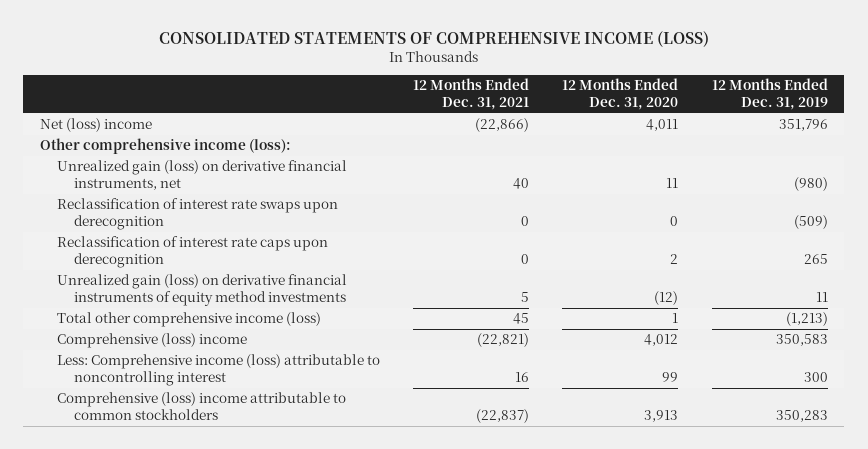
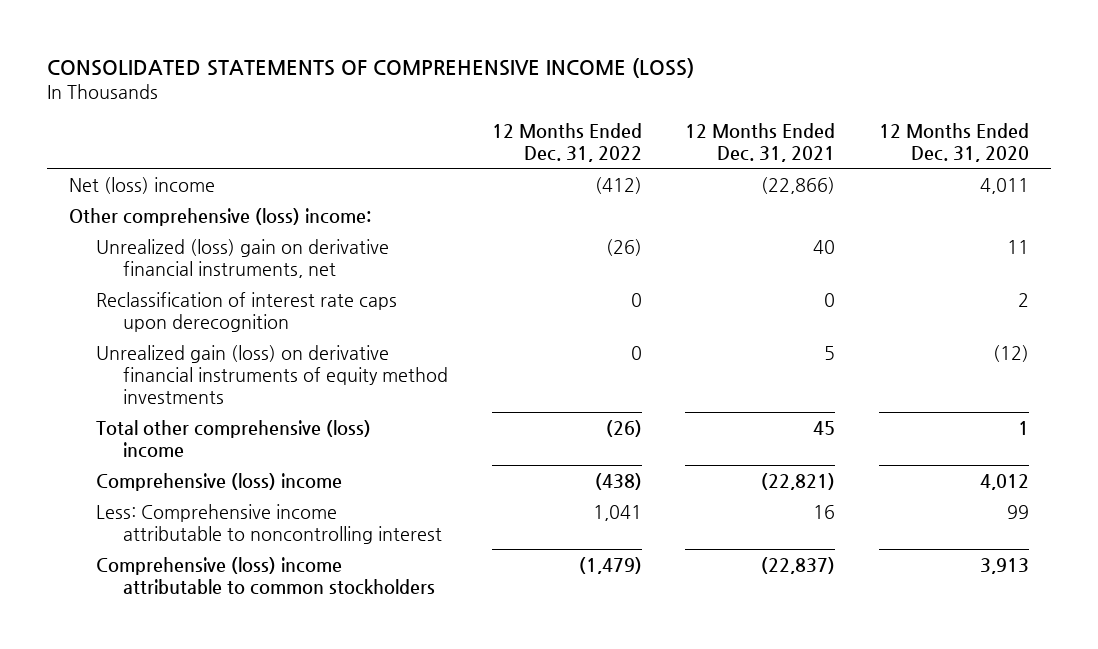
- | 12 Months Ended Dec. 31, 2021 | 12 Months Ended Dec. 31, 2020 | 12 Months Ended Dec. 31, 2019
+ | 12 Months Ended Dec. 31, 2022 | 12 Months Ended Dec. 31, 2021 | 12 Months Ended Dec. 31, 2020
- Other comprehensive income (loss):
- Unrealized gain (loss) on derivative financial instruments, net | 40 | 11 | (980)
- Reclassification of interest rate swaps upon derecognition | 0 | 0 | (509)
+ Other comprehensive (loss) income:
+ Unrealized (loss) gain on derivative financial instruments, net | (26) | 40 | 11
- Total other comprehensive income (loss) | 45 | 1 | (1,213)
+ Total other comprehensive (loss) income | (26) | 45 | 1
- Less: Comprehensive income (loss) attributable to noncontrolling interest | 16 | 99 | 300
+ Less: Comprehensive income attributable to noncontrolling interest | 1,041 | 16 | 99

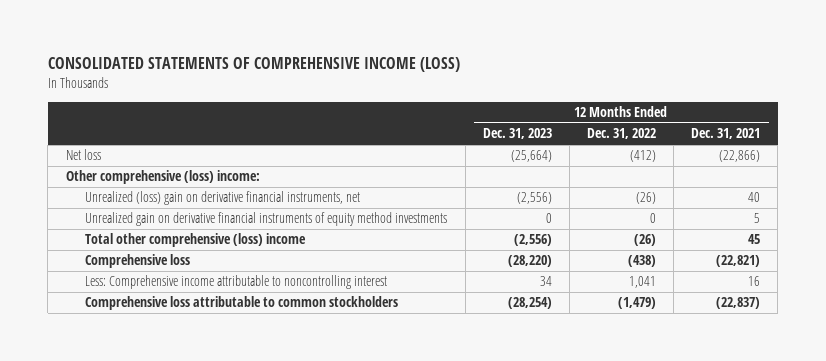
- | 12 Months Ended Dec. 31, 2022 | 12 Months Ended Dec. 31, 2021 | 12 Months Ended Dec. 31, 2020
+ | 12 Months Ended Dec. 31, 2023 | 12 Months Ended Dec. 31, 2022 | 12 Months Ended Dec. 31, 2021
- Net (loss) income | (412) | (22,866) | 4,011
+ Net loss | (25,664) | (412) | (22,866)
- Reclassification of interest rate caps upon derecognition | 0 | 0 | 2
- Unrealized gain (loss) on derivative financial instruments of equity method investments | 0 | 5 | (12)
+ Unrealized gain on derivative financial instruments of equity method investments | 0 | 0 | 5
- Comprehensive (loss) income | (438) | (22,821) | 4,012
+ Comprehensive loss | (28,220) | (438) | (22,821)
- Comprehensive (loss) income attributable to common stockholders | (1,479) | (22,837) | 3,913
+ Comprehensive loss attributable to common stockholders | (28,254) | (1,479) | (22,837)

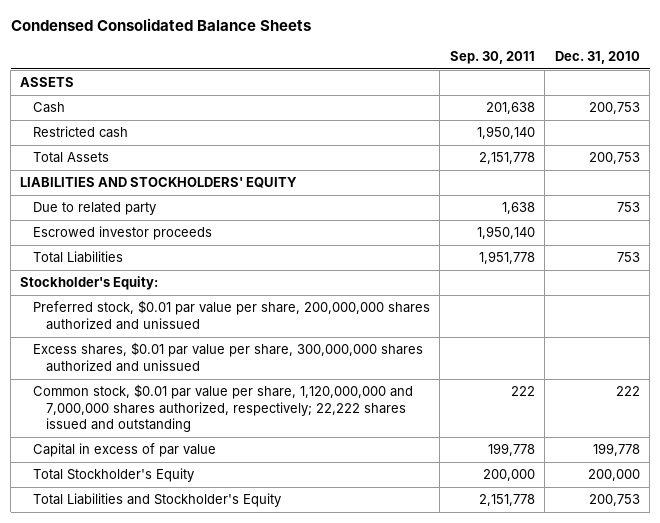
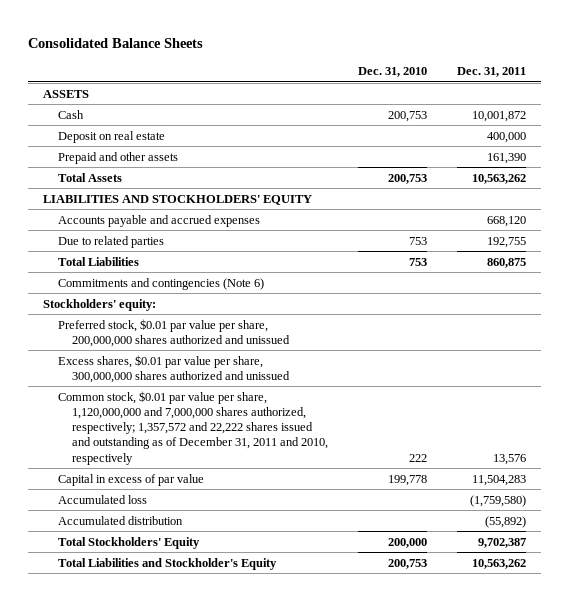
- Condensed Consolidated Balance Sheets
+ Consolidated Balance Sheets
- | Sep. 30, 2011 | Dec. 31, 2010
+ | Dec. 31, 2010 | Dec. 31, 2011
- Restricted cash | 1,950,140 |
+ Deposit on real estate | | 400,000
+ Prepaid and other assets | | 161,390
- Due to related party | 1,638 | 753
- Escrowed investor proceeds | 1,950,140 |
+ Accounts payable and accrued expenses | | 668,120
+ Due to related parties | 753 | 192,755
- Stockholder's Equity:
+ Commitments and contingencies (Note 6)
+ Stockholders' equity:
- Common stock, $0.01 par value per share, 1,120,000,000 and 7,000,000 shares authorized, respectively; 22,222 shares issued and outstanding | 222 | 222
+ Common stock, $0.01 par value per share, 1,120,000,000 and 7,000,000 shares authorized, respectively; 1,357,572 and 22,222 shares issued and outstanding as of December 31, 2011 and 2010, respectively | 222 | 13,576
- Total Stockholder's Equity | 200,000 | 200,000
+ Accumulated loss | | (1,759,580)
+ Accumulated distribution | | (55,892)
+ Total Stockholders' Equity | 200,000 | 9,702,387

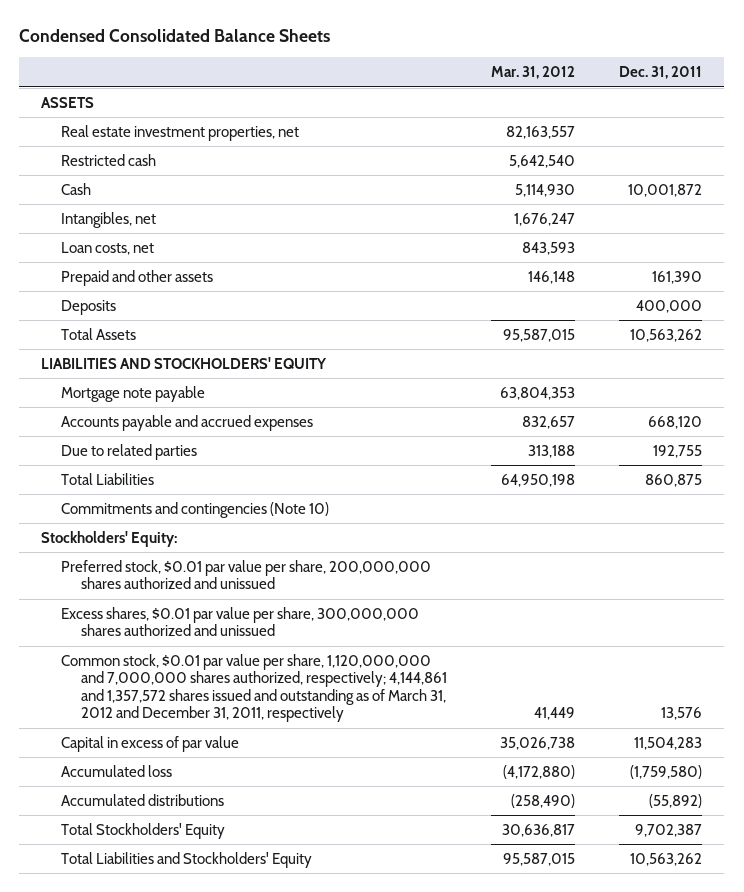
- Consolidated Balance Sheets
+ Condensed Consolidated Balance Sheets
- | Dec. 31, 2010 | Dec. 31, 2011
+ | Mar. 31, 2012 | Dec. 31, 2011
+ Real estate investment properties, net | 82,163,557 |
+ Restricted cash | 5,642,540 |
- Deposit on real estate | | 400,000
+ Intangibles, net | 1,676,247 |
+ Loan costs, net | 843,593 |
+ Deposits | | 400,000
+ Mortgage note payable | 63,804,353 |
- Commitments and contingencies (Note 6)
- Stockholders' equity:
+ Commitments and contingencies (Note 10)
+ Stockholders' Equity:
- Common stock, $0.01 par value per share, 1,120,000,000 and 7,000,000 shares authorized, respectively; 1,357,572 and 22,222 shares issued and outstanding as of December 31, 2011 and 2010, respectively | 222 | 13,576
+ Common stock, $0.01 par value per share, 1,120,000,000 and 7,000,000 shares authorized, respectively; 4,144,861 and 1,357,572 shares issued and outstanding as of March 31, 2012 and December 31, 2011, respectively | 41,449 | 13,576
- Accumulated distribution | | (55,892)
+ Accumulated distributions | (258,490) | (55,892)
- Total Liabilities and Stockholder's Equity | 200,753 | 10,563,262
+ Total Liabilities and Stockholders' Equity | 95,587,015 | 10,563,262

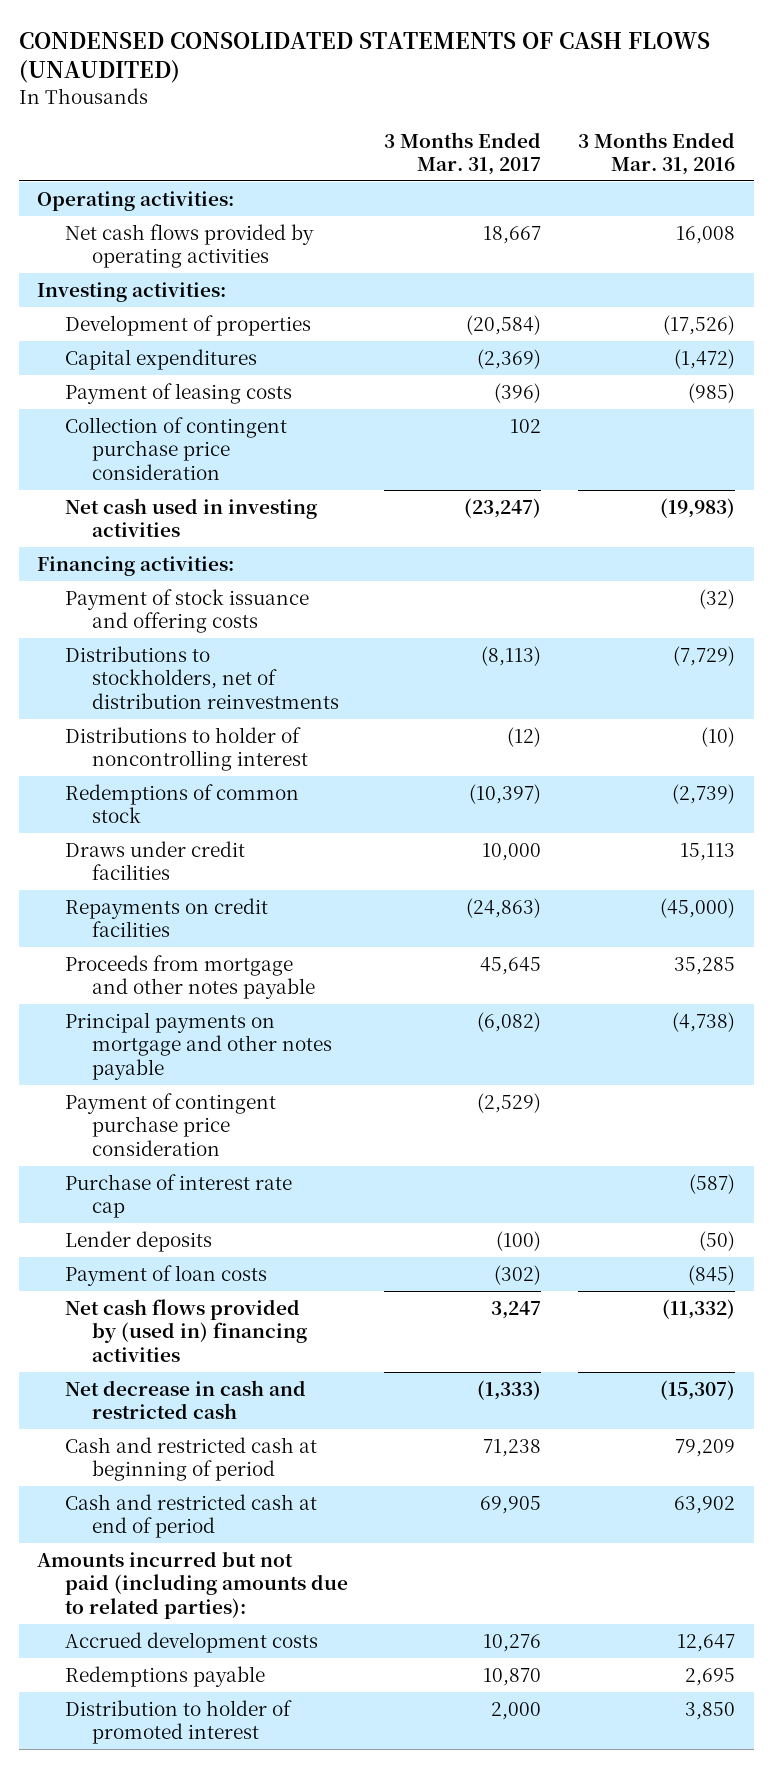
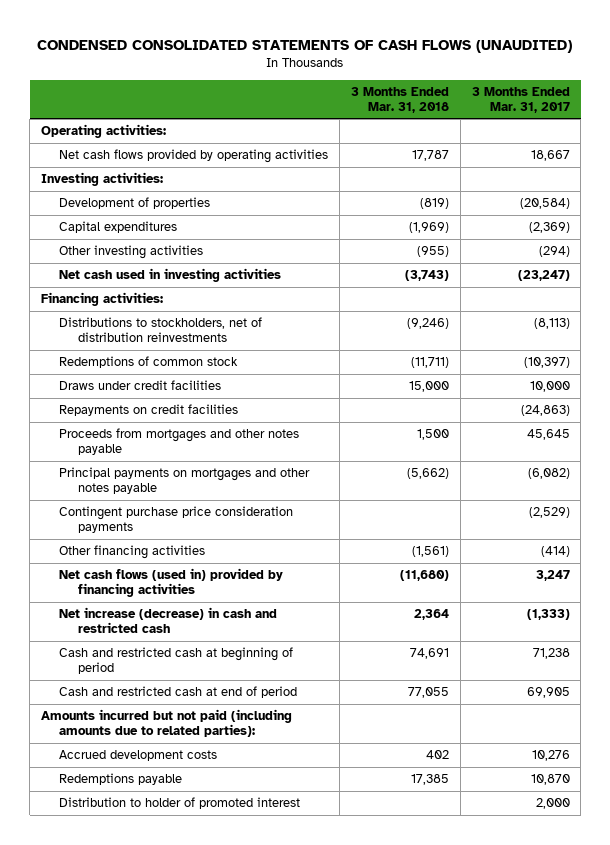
- | 3 Months Ended Mar. 31, 2017 | 3 Months Ended Mar. 31, 2016
+ | 3 Months Ended Mar. 31, 2018 | 3 Months Ended Mar. 31, 2017
- Payment of leasing costs | (396) | (985)
- Collection of contingent purchase price consideration | 102 |
+ Other investing activities | (955) | (294)
- Payment of stock issuance and offering costs | | (32)
- Distributions to holder of noncontrolling interest | (12) | (10)
- Proceeds from mortgage and other notes payable | 45,645 | 35,285
- Principal payments on mortgage and other notes payable | (6,082) | (4,738)
- Payment of contingent purchase price consideration | (2,529) |
- Purchase of interest rate cap | | (587)
- Lender deposits | (100) | (50)
- Payment of loan costs | (302) | (845)
- Net cash flows provided by (used in) financing activities | 3,247 | (11,332)
- Net decrease in cash and restricted cash | (1,333) | (15,307)
+ Proceeds from mortgages and other notes payable | 1,500 | 45,645
+ Principal payments on mortgages and other notes payable | (5,662) | (6,082)
+ Contingent purchase price consideration payments | | (2,529)
+ Other financing activities | (1,561) | (414)
+ Net cash flows (used in) provided by financing activities | (11,680) | 3,247
+ Net increase (decrease) in cash and restricted cash | 2,364 | (1,333)

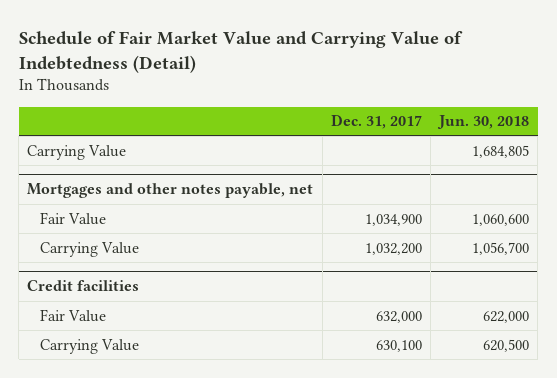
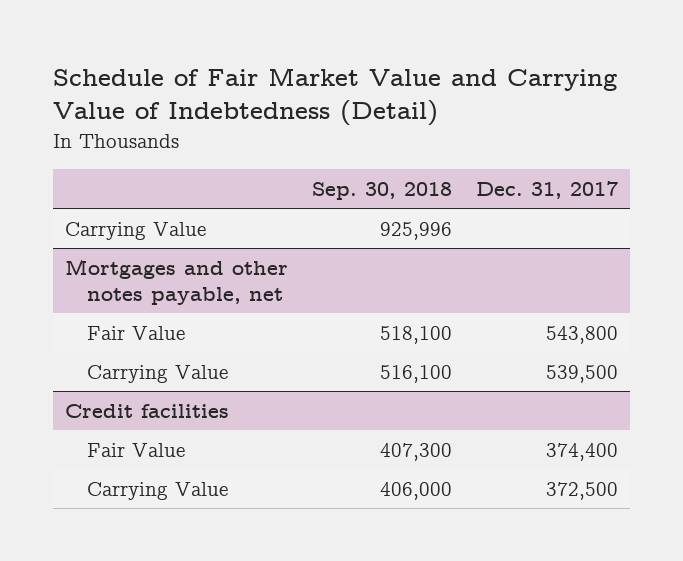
- | Dec. 31, 2017 | Jun. 30, 2018
+ | Sep. 30, 2018 | Dec. 31, 2017
@ Mortgages and other notes payable, net
- Fair Value | 1,034,900 | 1,060,600
- Carrying Value | 1,032,200 | 1,056,700
+ Fair Value | 518,100 | 543,800
+ Carrying Value | 516,100 | 539,500
@ Credit facilities
- Fair Value | 632,000 | 622,000
- Carrying Value | 630,100 | 620,500
+ Fair Value | 407,300 | 374,400
+ Carrying Value | 406,000 | 372,500

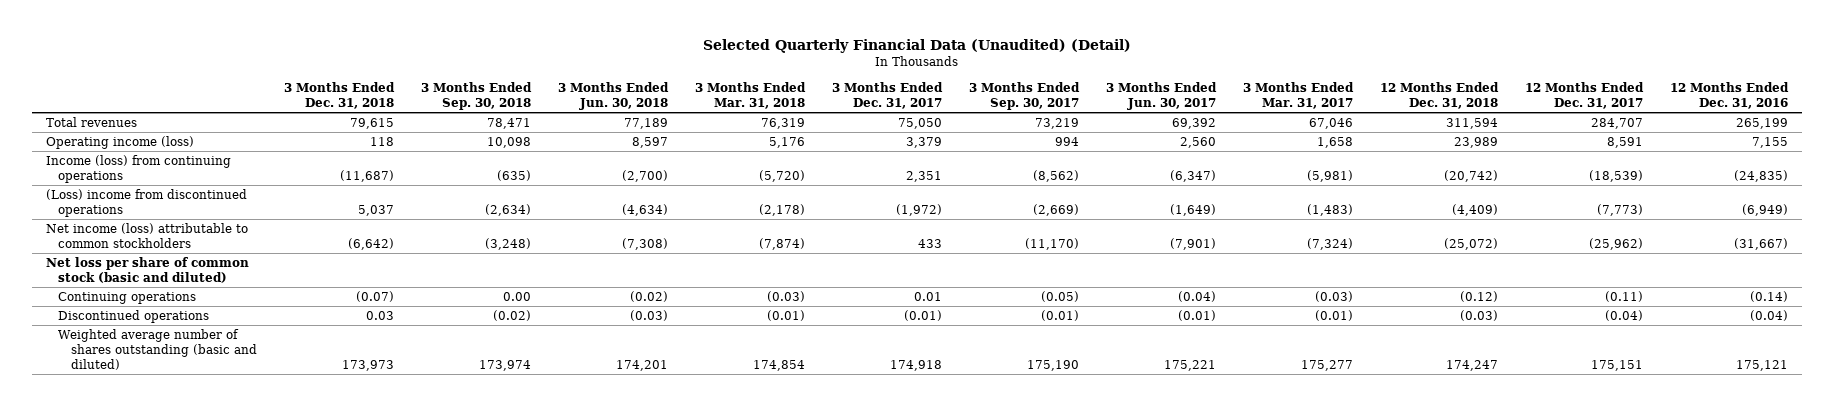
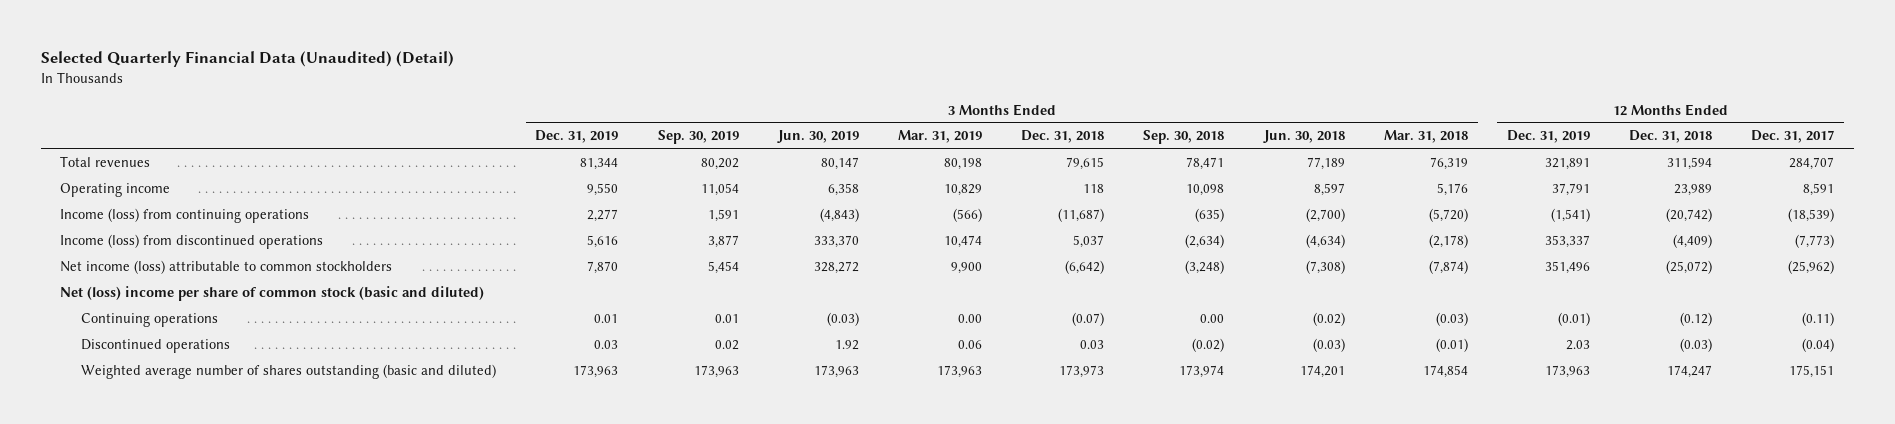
- | 3 Months Ended Dec. 31, 2018 | 3 Months Ended Sep. 30, 2018 | 3 Months Ended Jun. 30, 2018 | 3 Months Ended Mar. 31, 2018 | 3 Months Ended Dec. 31, 2017 | 3 Months Ended Sep. 30, 2017 | 3 Months Ended Jun. 30, 2017 | 3 Months Ended Mar. 31, 2017 | 12 Months Ended Dec. 31, 2018 | 12 Months Ended Dec. 31, 2017 | 12 Months Ended Dec. 31, 2016
+ | 3 Months Ended Dec. 31, 2019 | 3 Months Ended Sep. 30, 2019 | 3 Months Ended Jun. 30, 2019 | 3 Months Ended Mar. 31, 2019 | 3 Months Ended Dec. 31, 2018 | 3 Months Ended Sep. 30, 2018 | 3 Months Ended Jun. 30, 2018 | 3 Months Ended Mar. 31, 2018 | 12 Months Ended Dec. 31, 2019 | 12 Months Ended Dec. 31, 2018 | 12 Months Ended Dec. 31, 2017
- Operating income (loss) | 118 | 10,098 | 8,597 | 5,176 | 3,379 | 994 | 2,560 | 1,658 | 23,989 | 8,591 | 7,155
+ Operating income | 9,550 | 11,054 | 6,358 | 10,829 | 118 | 10,098 | 8,597 | 5,176 | 37,791 | 23,989 | 8,591
- (Loss) income from discontinued operations | 5,037 | (2,634) | (4,634) | (2,178) | (1,972) | (2,669) | (1,649) | (1,483) | (4,409) | (7,773) | (6,949)
+ Income (loss) from discontinued operations | 5,616 | 3,877 | 333,370 | 10,474 | 5,037 | (2,634) | (4,634) | (2,178) | 353,337 | (4,409) | (7,773)
- Net loss per share of common stock (basic and diluted)
+ Net (loss) income per share of common stock (basic and diluted)

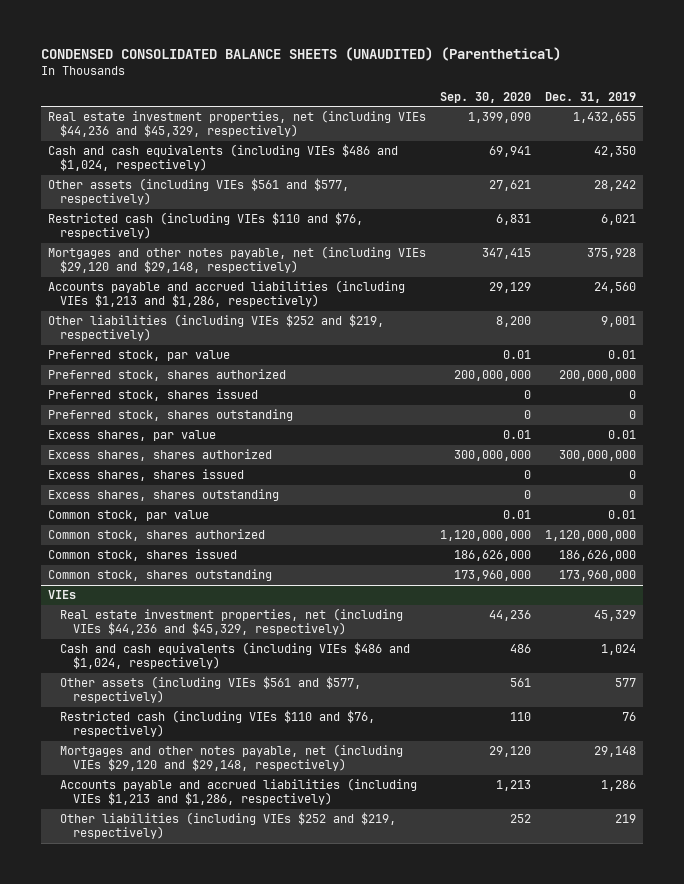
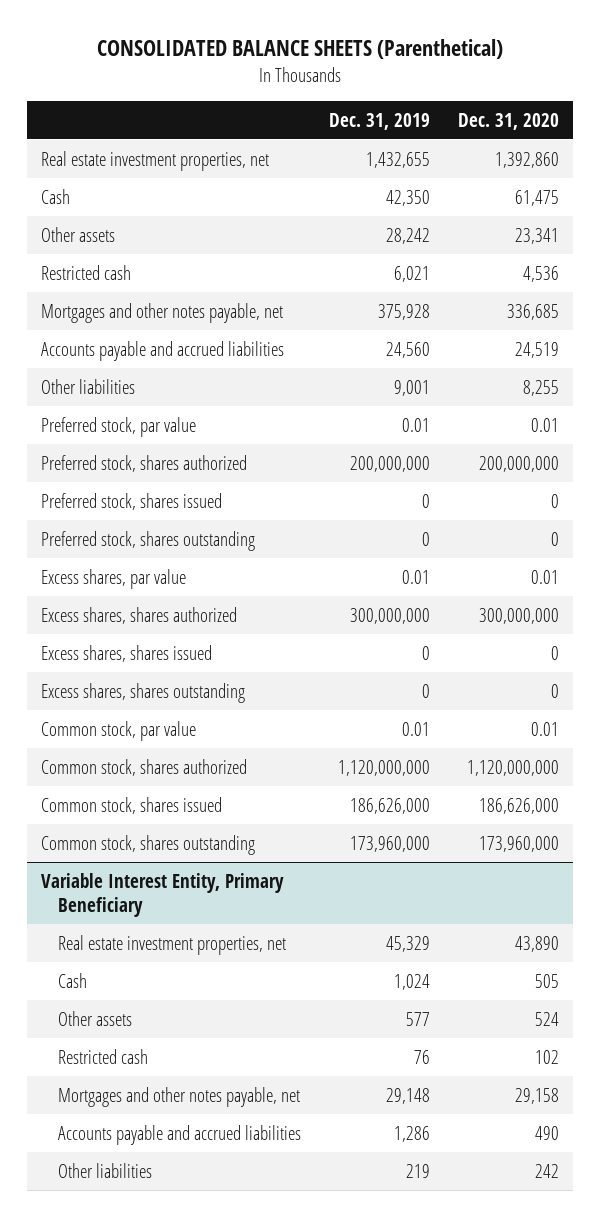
- CONDENSED CONSOLIDATED BALANCE SHEETS (UNAUDITED) (Parenthetical)
+ CONSOLIDATED BALANCE SHEETS (Parenthetical)
- | Sep. 30, 2020 | Dec. 31, 2019
+ | Dec. 31, 2019 | Dec. 31, 2020
- Real estate investment properties, net (including VIEs $44,236 and $45,329, respectively) | 1,399,090 | 1,432,655
- Cash and cash equivalents (including VIEs $486 and $1,024, respectively) | 69,941 | 42,350
- Other assets (including VIEs $561 and $577, respectively) | 27,621 | 28,242
- Restricted cash (including VIEs $110 and $76, respectively) | 6,831 | 6,021
- Mortgages and other notes payable, net (including VIEs $29,120 and $29,148, respectively) | 347,415 | 375,928
- Accounts payable and accrued liabilities (including VIEs $1,213 and $1,286, respectively) | 29,129 | 24,560
- Other liabilities (including VIEs $252 and $219, respectively) | 8,200 | 9,001
+ Real estate investment properties, net | 1,432,655 | 1,392,860
+ Cash | 42,350 | 61,475
+ Other assets | 28,242 | 23,341
+ Restricted cash | 6,021 | 4,536
+ Mortgages and other notes payable, net | 375,928 | 336,685
+ Accounts payable and accrued liabilities | 24,560 | 24,519
+ Other liabilities | 9,001 | 8,255
- VIEs
- Real estate investment properties, net (including VIEs $44,236 and $45,329, respectively) | 44,236 | 45,329
- Cash and cash equivalents (including VIEs $486 and $1,024, respectively) | 486 | 1,024
- Other assets (including VIEs $561 and $577, respectively) | 561 | 577
- Restricted cash (including VIEs $110 and $76, respectively) | 110 | 76
- Mortgages and other notes payable, net (including VIEs $29,120 and $29,148, respectively) | 29,120 | 29,148
- Accounts payable and accrued liabilities (including VIEs $1,213 and $1,286, respectively) | 1,213 | 1,286
- Other liabilities (including VIEs $252 and $219, respectively) | 252 | 219
+ Variable Interest Entity, Primary Beneficiary
+ Real estate investment properties, net | 45,329 | 43,890
+ Cash | 1,024 | 505
+ Other assets | 577 | 524
+ Restricted cash | 76 | 102
+ Mortgages and other notes payable, net | 29,148 | 29,158
+ Accounts payable and accrued liabilities | 1,286 | 490
+ Other liabilities | 219 | 242

